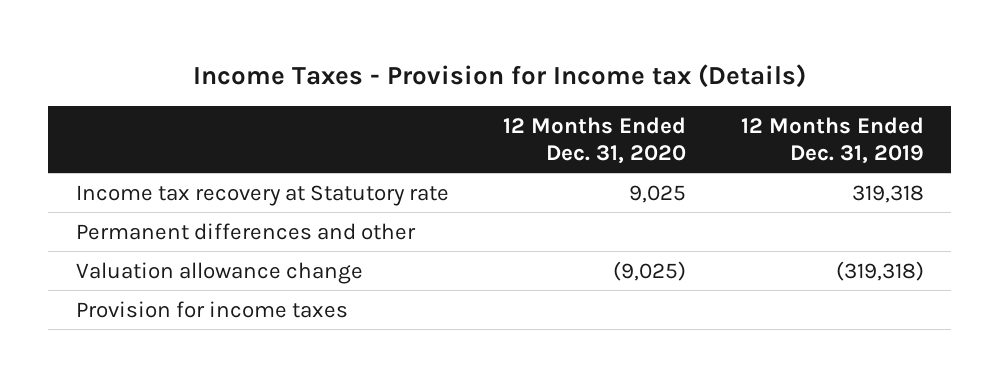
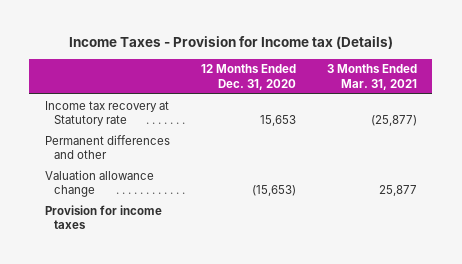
- | 12 Months Ended Dec. 31, 2020 | 12 Months Ended Dec. 31, 2019
+ | 12 Months Ended Dec. 31, 2020 | 3 Months Ended Mar. 31, 2021
- Income tax recovery at Statutory rate | 9,025 | 319,318
+ Income tax recovery at Statutory rate | 15,653 | (25,877)
- Valuation allowance change | (9,025) | (319,318)
+ Valuation allowance change | (15,653) | 25,877

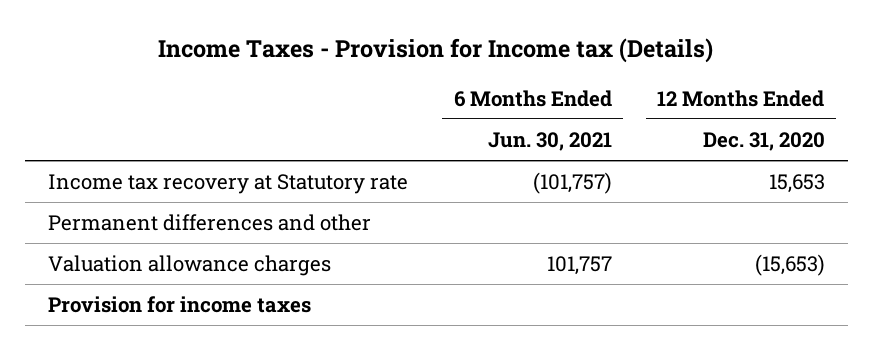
- | 12 Months Ended Dec. 31, 2020 | 3 Months Ended Mar. 31, 2021
+ | 6 Months Ended Jun. 30, 2021 | 12 Months Ended Dec. 31, 2020
- Valuation allowance change | (15,653) | 25,877
+ Valuation allowance charges | 101,757 | (15,653)

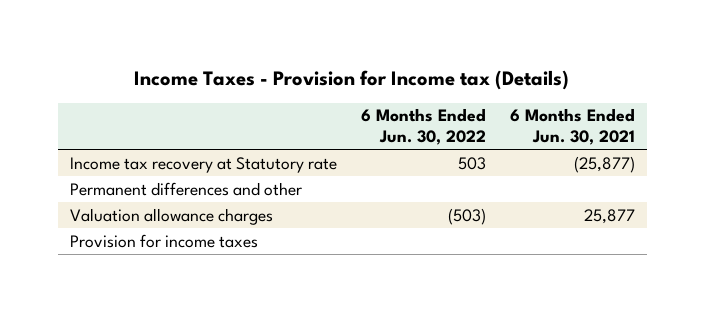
- | 6 Months Ended Jun. 30, 2021 | 12 Months Ended Dec. 31, 2020
+ | 6 Months Ended Jun. 30, 2022 | 6 Months Ended Jun. 30, 2021
- Income tax recovery at Statutory rate | (101,757) | 15,653
+ Income tax recovery at Statutory rate | 503 | (25,877)
- Valuation allowance charges | 101,757 | (15,653)
+ Valuation allowance charges | (503) | 25,877

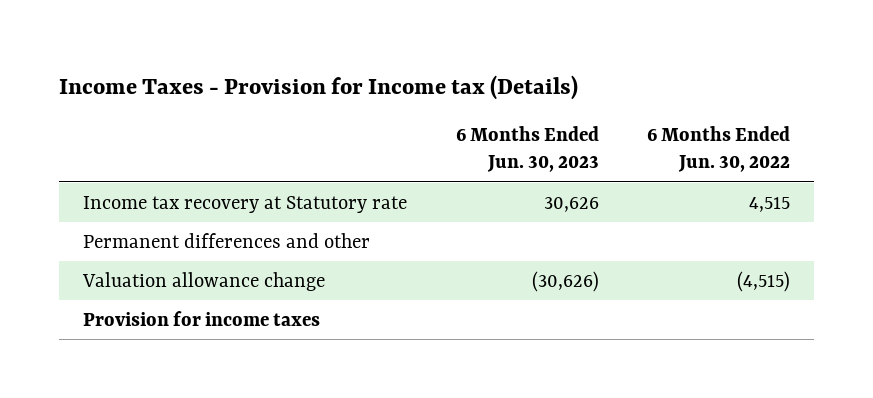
- | 6 Months Ended Jun. 30, 2022 | 6 Months Ended Jun. 30, 2021
+ | 6 Months Ended Jun. 30, 2023 | 6 Months Ended Jun. 30, 2022
- Income tax recovery at Statutory rate | 503 | (25,877)
+ Income tax recovery at Statutory rate | 30,626 | 4,515
- Valuation allowance charges | (503) | 25,877
+ Valuation allowance change | (30,626) | (4,515)

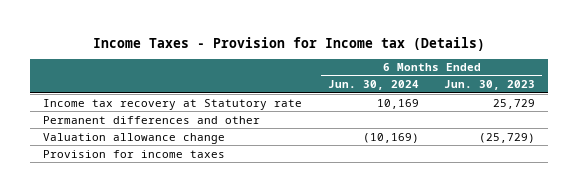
- | 6 Months Ended Jun. 30, 2023 | 6 Months Ended Jun. 30, 2022
+ | 6 Months Ended Jun. 30, 2024 | 6 Months Ended Jun. 30, 2023
- Income tax recovery at Statutory rate | 30,626 | 4,515
+ Income tax recovery at Statutory rate | 10,169 | 25,729
- Valuation allowance change | (30,626) | (4,515)
+ Valuation allowance change | (10,169) | (25,729)

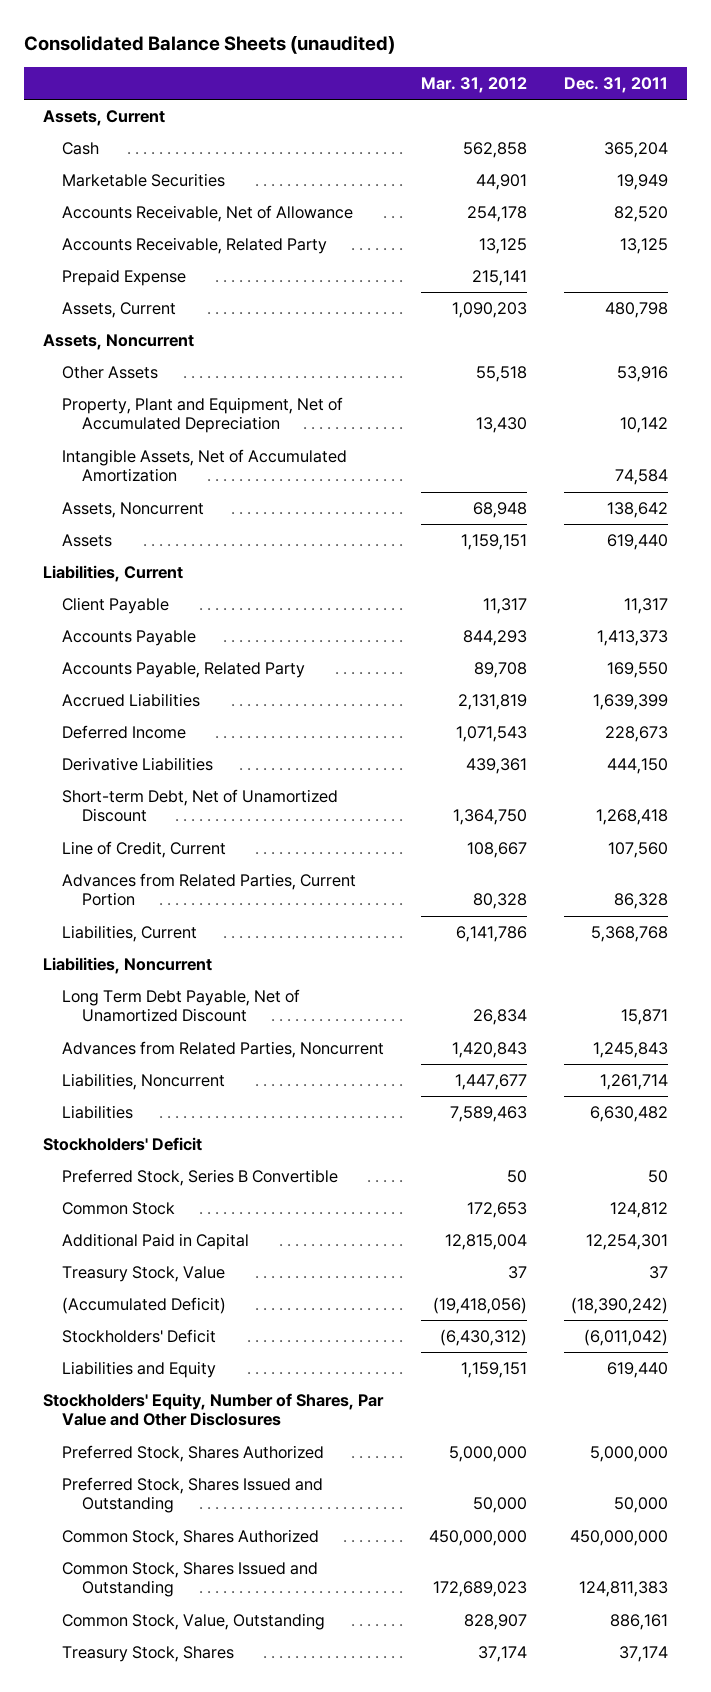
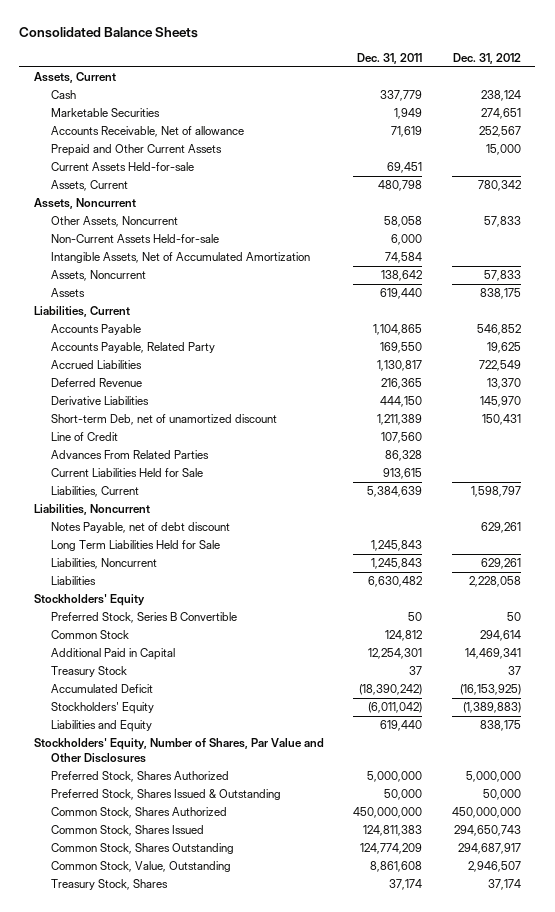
- Consolidated Balance Sheets (unaudited)
+ Consolidated Balance Sheets
- | Mar. 31, 2012 | Dec. 31, 2011
+ | Dec. 31, 2011 | Dec. 31, 2012
- Cash | 562,858 | 365,204
- Marketable Securities | 44,901 | 19,949
- Accounts Receivable, Net of Allowance | 254,178 | 82,520
- Accounts Receivable, Related Party | 13,125 | 13,125
- Prepaid Expense | 215,141 |
+ Cash | 337,779 | 238,124
+ Marketable Securities | 1,949 | 274,651
+ Accounts Receivable, Net of allowance | 71,619 | 252,567
+ Prepaid and Other Current Assets | | 15,000
+ Current Assets Held-for-sale | 69,451 |
- Other Assets | 55,518 | 53,916
- Property, Plant and Equipment, Net of Accumulated Depreciation | 13,430 | 10,142
+ Other Assets, Noncurrent | 58,058 | 57,833
+ Non-Current Assets Held-for-sale | 6,000 |
- Client Payable | 11,317 | 11,317
- Accounts Payable | 844,293 | 1,413,373
+ Accounts Payable | 1,104,865 | 546,852
- Accrued Liabilities | 2,131,819 | 1,639,399
- Deferred Income | 1,071,543 | 228,673
+ Accrued Liabilities | 1,130,817 | 722,549
+ Deferred Revenue | 216,365 | 13,370
- Short-term Debt, Net of Unamortized Discount | 1,364,750 | 1,268,418
- Line of Credit, Current | 108,667 | 107,560
- Advances from Related Parties, Current Portion | 80,328 | 86,328
- Liabilities, Current | 6,141,786 | 5,368,768
+ Short-term Deb, net of unamortized discount | 1,211,389 | 150,431
+ Line of Credit | 107,560 |
+ Advances From Related Parties | 86,328 |
+ Current Liabilities Held for Sale | 913,615 |
+ Liabilities, Current | 5,384,639 | 1,598,797
- Long Term Debt Payable, Net of Unamortized Discount | 26,834 | 15,871
- Advances from Related Parties, Noncurrent | 1,420,843 | 1,245,843
- Liabilities, Noncurrent | 1,447,677 | 1,261,714
+ Notes Payable, net of debt discount | | 629,261
+ Long Term Liabilities Held for Sale | 1,245,843 |
+ Liabilities, Noncurrent | 1,245,843 | 629,261
- Stockholders' Deficit
+ Stockholders' Equity
- Treasury Stock, Value | 37 | 37
- (Accumulated Deficit) | (19,418,056) | (18,390,242)
- Stockholders' Deficit | (6,430,312) | (6,011,042)
+ Treasury Stock | 37 | 37
+ Accumulated Deficit | (18,390,242) | (16,153,925)
+ Stockholders' Equity | (6,011,042) | (1,389,883)
- Preferred Stock, Shares Issued and Outstanding | 50,000 | 50,000
+ Preferred Stock, Shares Issued & Outstanding | 50,000 | 50,000
- Common Stock, Shares Issued and Outstanding | 172,689,023 | 124,811,383
- Common Stock, Value, Outstanding | 828,907 | 886,161
+ Common Stock, Shares Issued | 124,811,383 | 294,650,743
+ Common Stock, Shares Outstanding | 124,774,209 | 294,687,917
+ Common Stock, Value, Outstanding | 8,861,608 | 2,946,507

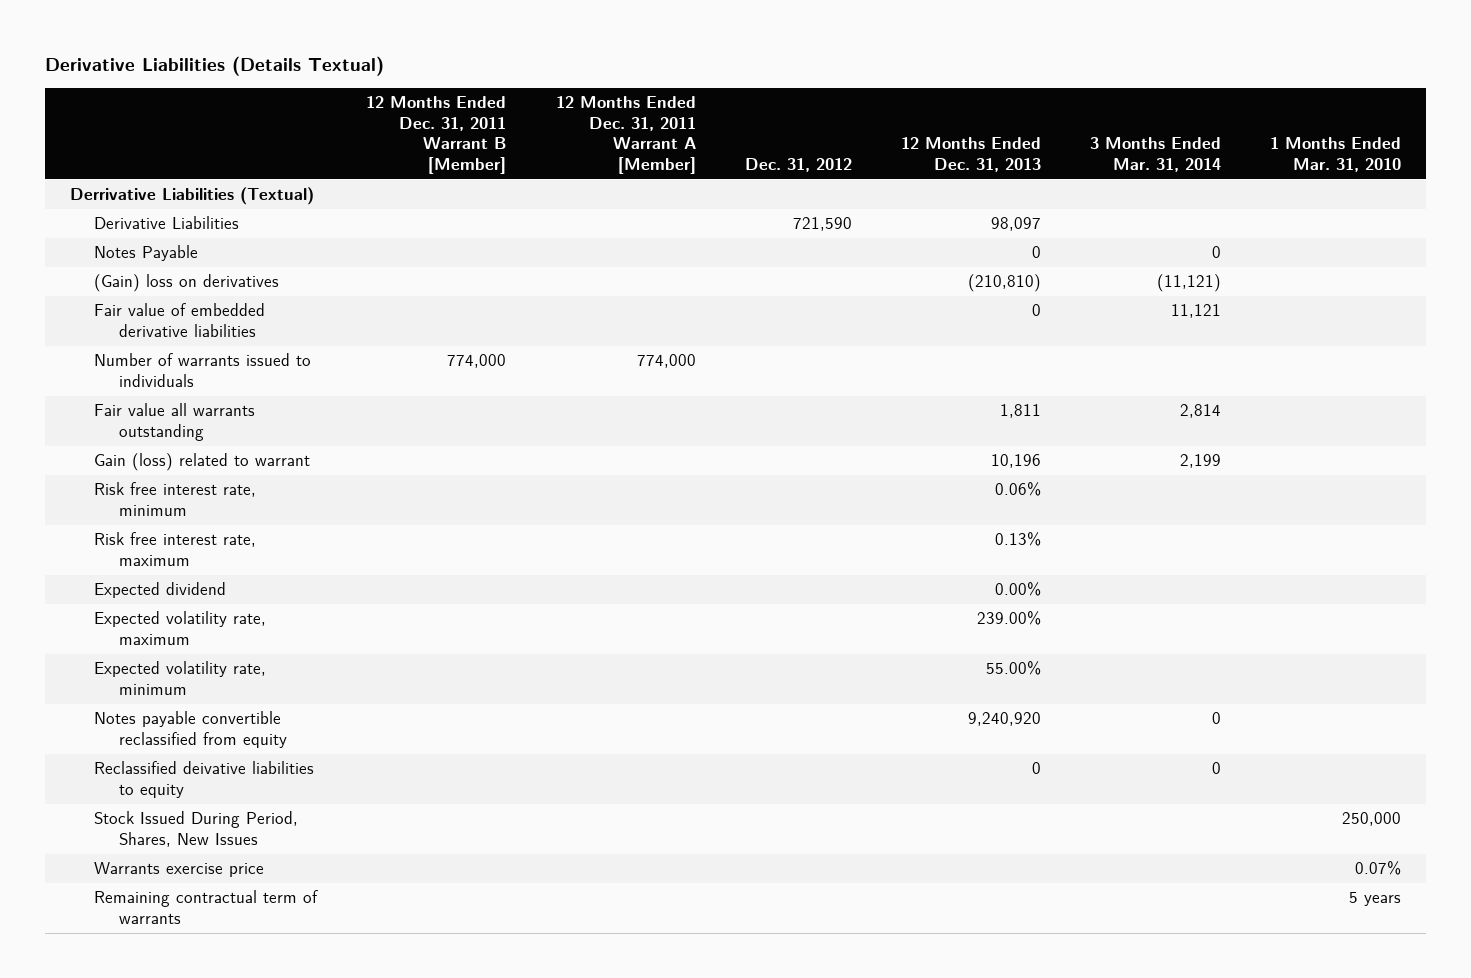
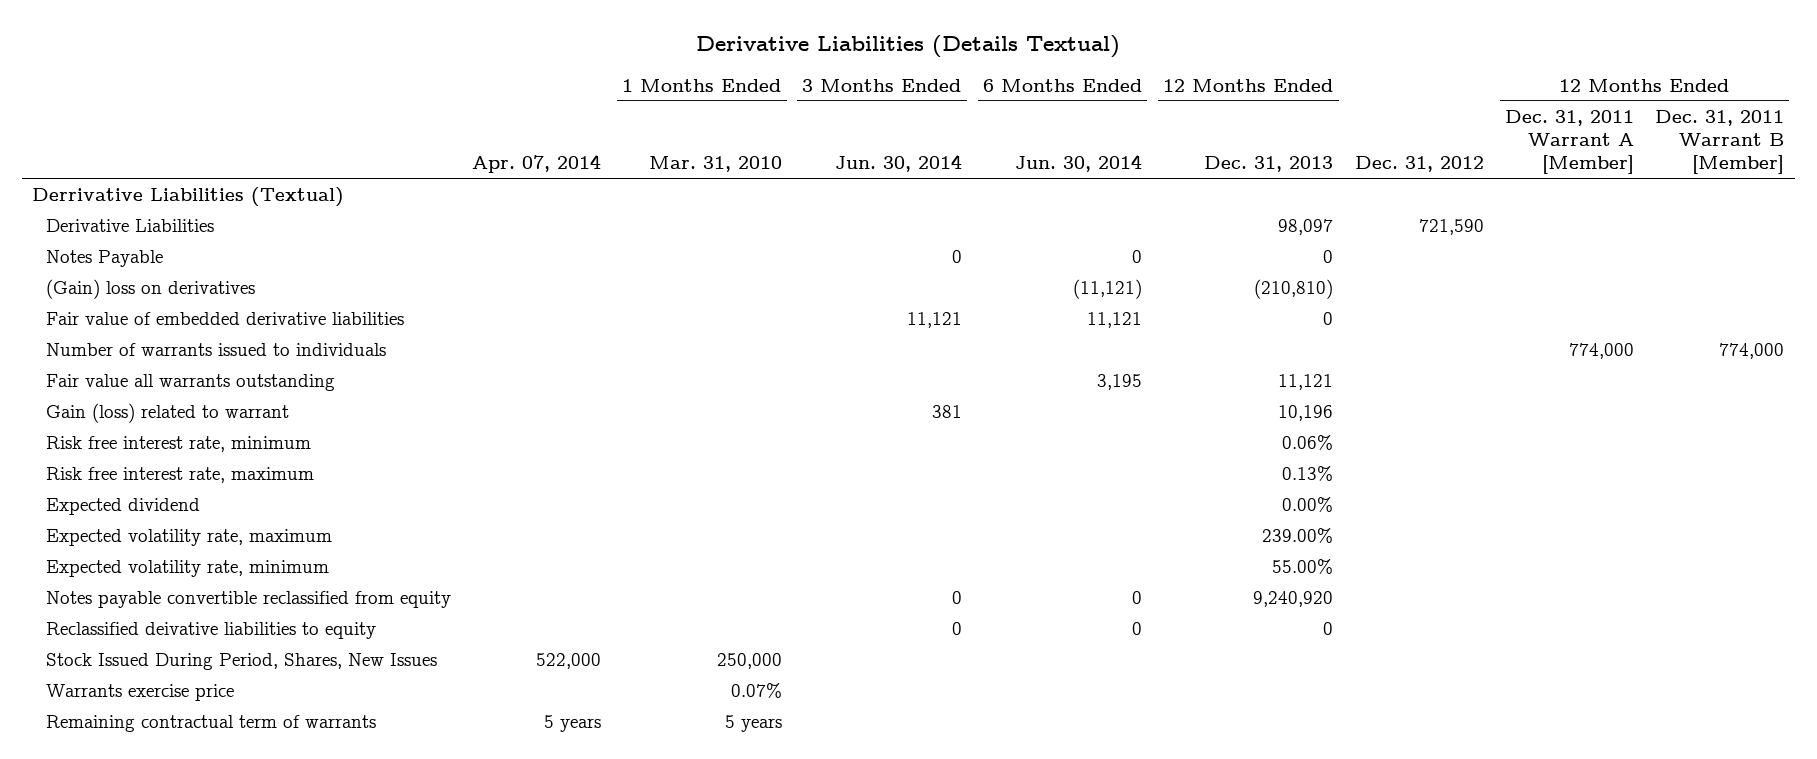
- | 12 Months Ended Dec. 31, 2011 Warrant B [Member] | 12 Months Ended Dec. 31, 2011 Warrant A [Member] | Dec. 31, 2012 | 12 Months Ended Dec. 31, 2013 | 3 Months Ended Mar. 31, 2014 | 1 Months Ended Mar. 31, 2010
+ | Apr. 07, 2014 | 1 Months Ended Mar. 31, 2010 | 3 Months Ended Jun. 30, 2014 | 6 Months Ended Jun. 30, 2014 | 12 Months Ended Dec. 31, 2013 | Dec. 31, 2012 | 12 Months Ended Dec. 31, 2011 Warrant A [Member] | 12 Months Ended Dec. 31, 2011 Warrant B [Member]
- Fair value all warrants outstanding | | | | 1,811 | 2,814 |
+ Fair value all warrants outstanding | | | | 3,195 | 11,121 | | |

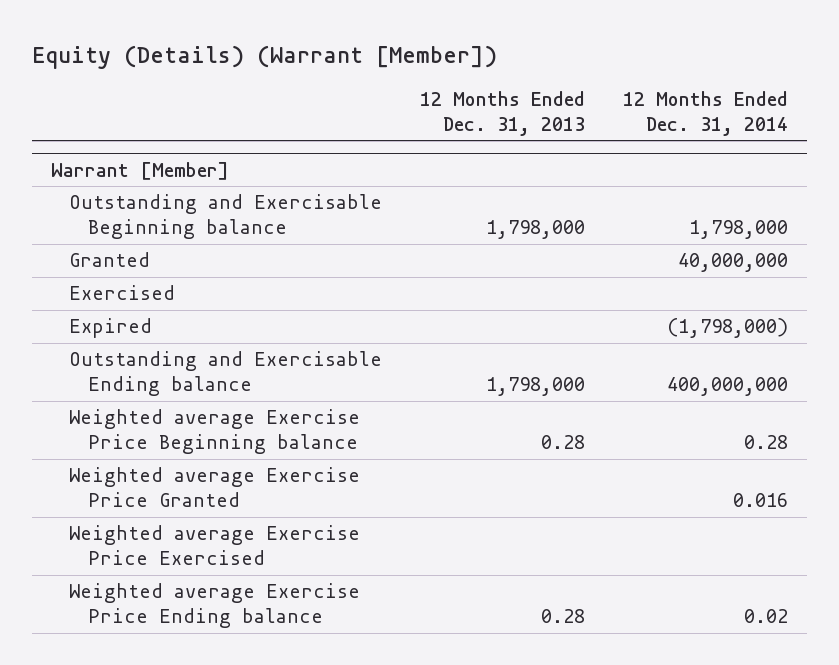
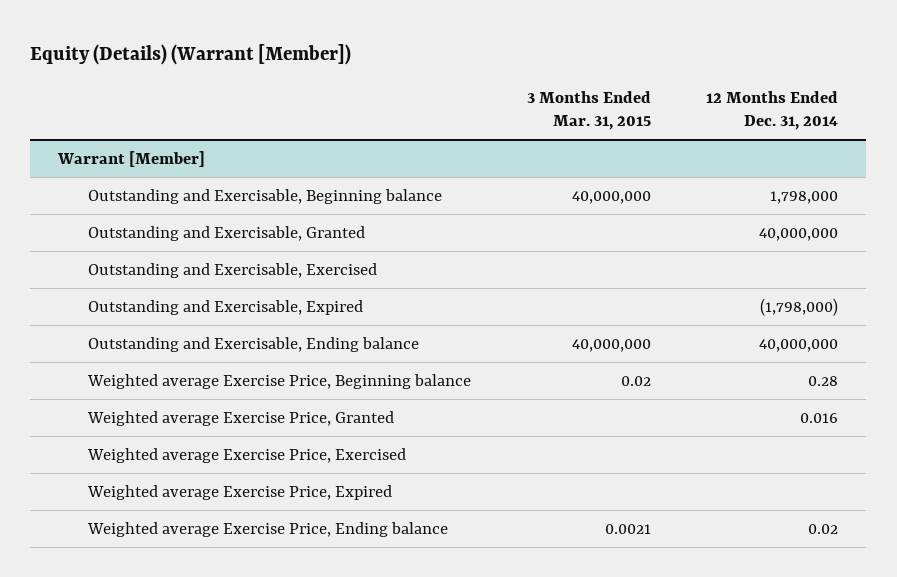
- | 12 Months Ended Dec. 31, 2013 | 12 Months Ended Dec. 31, 2014
+ | 3 Months Ended Mar. 31, 2015 | 12 Months Ended Dec. 31, 2014
@ Warrant [Member]
- Outstanding and Exercisable Beginning balance | 1,798,000 | 1,798,000
- Granted | | 40,000,000
- Exercised
- Expired | | (1,798,000)
- Outstanding and Exercisable Ending balance | 1,798,000 | 400,000,000
- Weighted average Exercise Price Beginning balance | 0.28 | 0.28
- Weighted average Exercise Price Granted | | 0.016
- Weighted average Exercise Price Exercised
- Weighted average Exercise Price Ending balance | 0.28 | 0.02
+ Outstanding and Exercisable, Beginning balance | 40,000,000 | 1,798,000
+ Outstanding and Exercisable, Granted | | 40,000,000
+ Outstanding and Exercisable, Exercised
+ Outstanding and Exercisable, Expired | | (1,798,000)
+ Outstanding and Exercisable, Ending balance | 40,000,000 | 40,000,000
+ Weighted average Exercise Price, Beginning balance | 0.02 | 0.28
+ Weighted average Exercise Price, Granted | | 0.016
+ Weighted average Exercise Price, Exercised
+ Weighted average Exercise Price, Expired
+ Weighted average Exercise Price, Ending balance | 0.0021 | 0.02

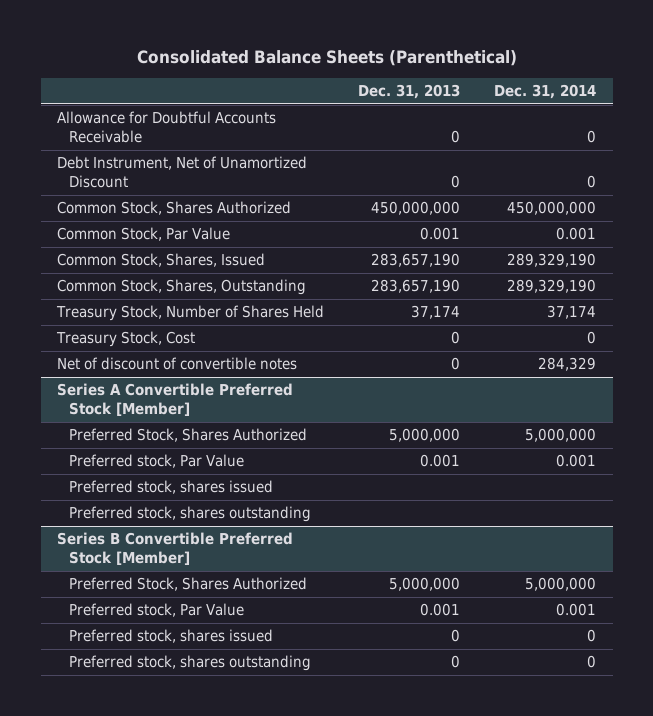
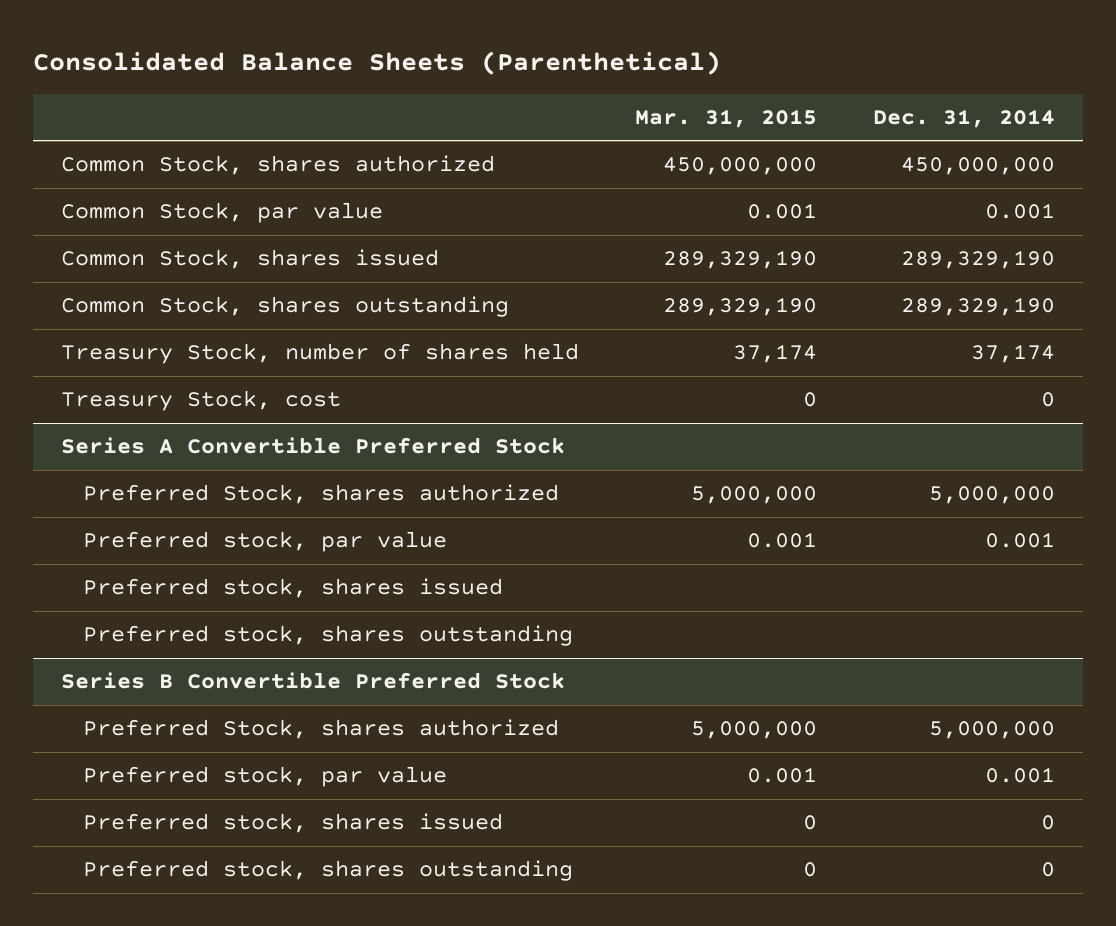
- | Dec. 31, 2013 | Dec. 31, 2014
+ | Mar. 31, 2015 | Dec. 31, 2014
- Allowance for Doubtful Accounts Receivable | 0 | 0
- Debt Instrument, Net of Unamortized Discount | 0 | 0
- Common Stock, Shares Authorized | 450,000,000 | 450,000,000
- Common Stock, Par Value | 0.001 | 0.001
- Common Stock, Shares, Issued | 283,657,190 | 289,329,190
- Common Stock, Shares, Outstanding | 283,657,190 | 289,329,190
- Treasury Stock, Number of Shares Held | 37,174 | 37,174
- Treasury Stock, Cost | 0 | 0
- Net of discount of convertible notes | 0 | 284,329
- Series A Convertible Preferred Stock [Member]
- Preferred Stock, Shares Authorized | 5,000,000 | 5,000,000
- Preferred stock, Par Value | 0.001 | 0.001
+ Common Stock, shares authorized | 450,000,000 | 450,000,000
+ Common Stock, par value | 0.001 | 0.001
+ Common Stock, shares issued | 289,329,190 | 289,329,190
+ Common Stock, shares outstanding | 289,329,190 | 289,329,190
+ Treasury Stock, number of shares held | 37,174 | 37,174
+ Treasury Stock, cost | 0 | 0
+ Series A Convertible Preferred Stock
+ Preferred Stock, shares authorized | 5,000,000 | 5,000,000
+ Preferred stock, par value | 0.001 | 0.001
- Series B Convertible Preferred Stock [Member]
- Preferred Stock, Shares Authorized | 5,000,000 | 5,000,000
- Preferred stock, Par Value | 0.001 | 0.001
+ Series B Convertible Preferred Stock
+ Preferred Stock, shares authorized | 5,000,000 | 5,000,000
+ Preferred stock, par value | 0.001 | 0.001

